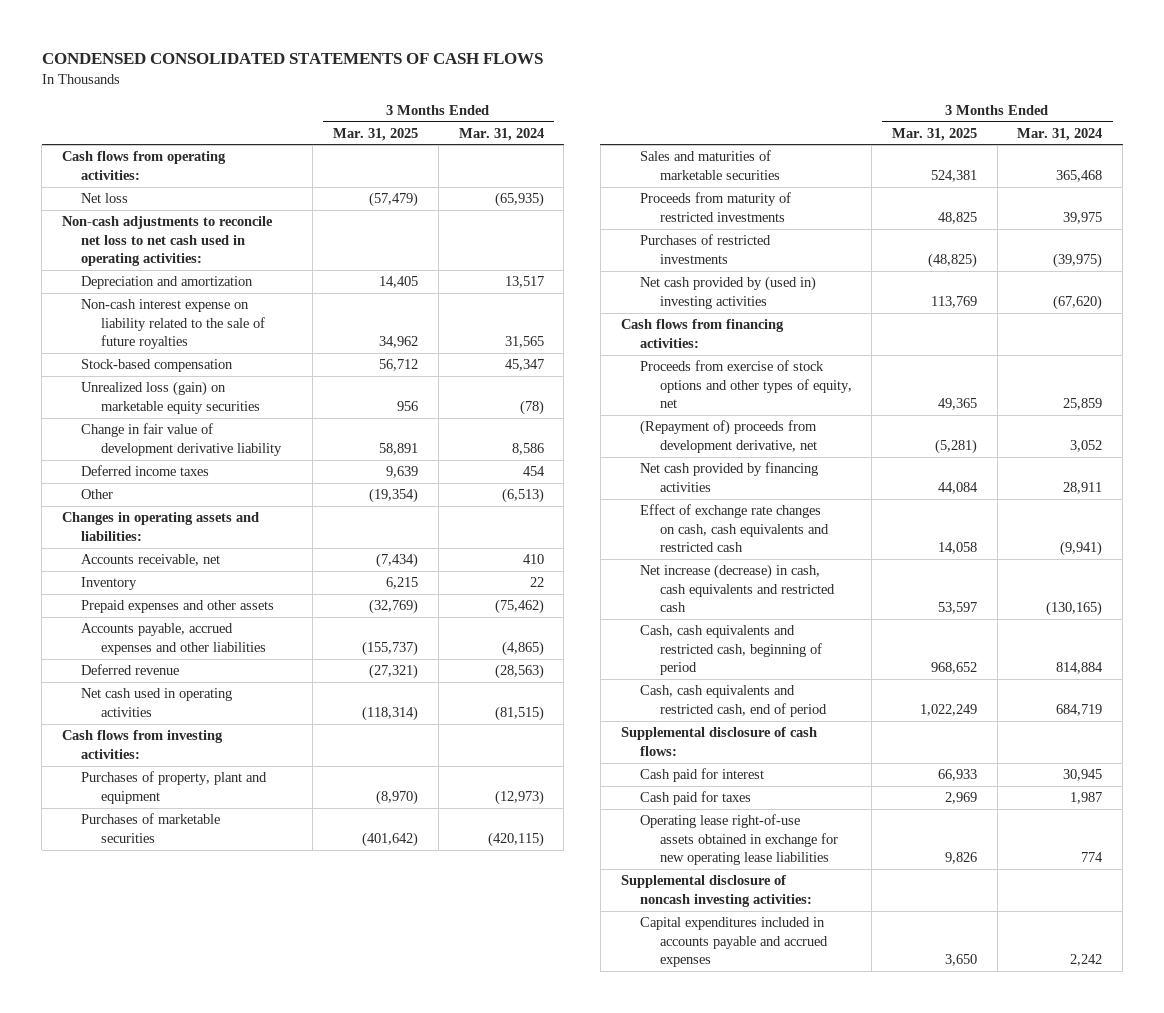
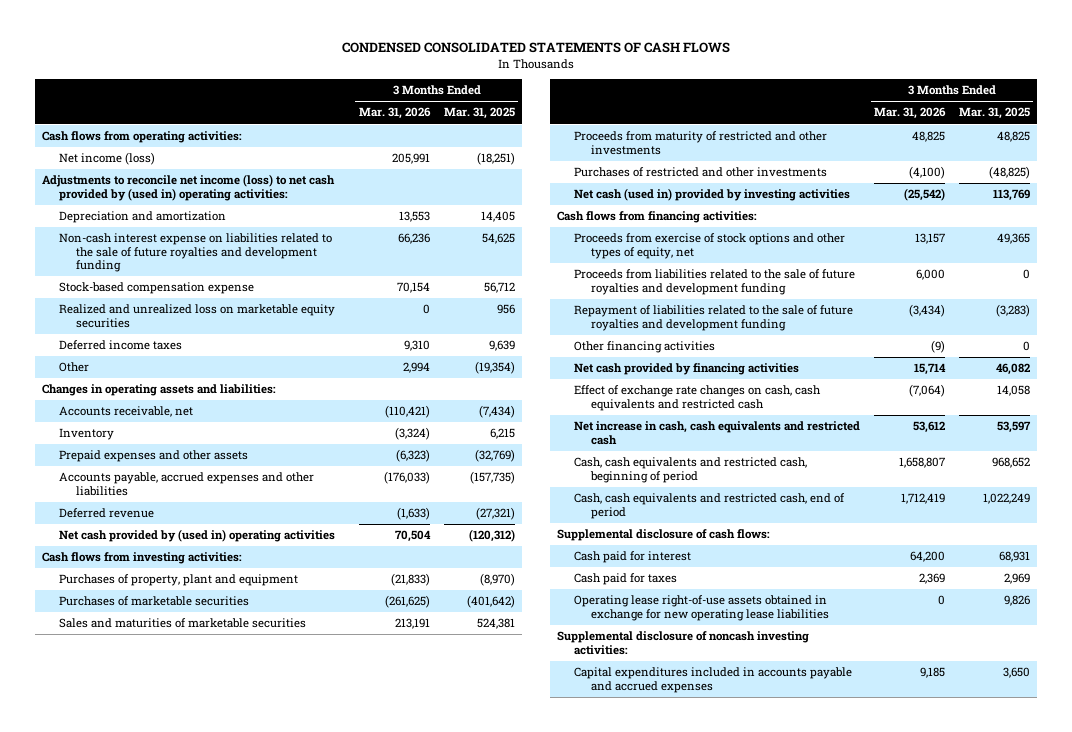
- | 3 Months Ended Mar. 31, 2025 | 3 Months Ended Mar. 31, 2024
+ | 3 Months Ended Mar. 31, 2026 | 3 Months Ended Mar. 31, 2025
- Net loss | (57,479) | (65,935)
- Non-cash adjustments to reconcile net loss to net cash used in operating activities:
+ Net income (loss) | 205,991 | (18,251)
+ Adjustments to reconcile net income (loss) to net cash provided by (used in) operating activities:
- Non-cash interest expense on liability related to the sale of future royalties | 34,962 | 31,565
- Stock-based compensation | 56,712 | 45,347
- Unrealized loss (gain) on marketable equity securities | 956 | (78)
- Change in fair value of development derivative liability | 58,891 | 8,586
+ Non-cash interest expense on liabilities related to the sale of future royalties and development funding | 66,236 | 54,625
+ Stock-based compensation expense | 70,154 | 56,712
+ Realized and unrealized loss on marketable equity securities | 0 | 956
- Accounts payable, accrued expenses and other liabilities | (155,737) | (4,865)
+ Accounts payable, accrued expenses and other liabilities | (176,033) | (157,735)
- Net cash used in operating activities | (118,314) | (81,515)
+ Net cash provided by (used in) operating activities | 70,504 | (120,312)
- Proceeds from maturity of restricted investments | 48,825 | 39,975
- Purchases of restricted investments | (48,825) | (39,975)
- Net cash provided by (used in) investing activities | 113,769 | (67,620)
+ Proceeds from maturity of restricted and other investments | 48,825 | 48,825
+ Purchases of restricted and other investments | (4,100) | (48,825)
+ Net cash (used in) provided by investing activities | (25,542) | 113,769
- (Repayment of) proceeds from development derivative, net | (5,281) | 3,052
- Net cash provided by financing activities | 44,084 | 28,911
+ Proceeds from liabilities related to the sale of future royalties and development funding | 6,000 | 0
+ Repayment of liabilities related to the sale of future royalties and development funding | (3,434) | (3,283)
+ Other financing activities | (9) | 0
+ Net cash provided by financing activities | 15,714 | 46,082
- Net increase (decrease) in cash, cash equivalents and restricted cash | 53,597 | (130,165)
+ Net increase in cash, cash equivalents and restricted cash | 53,612 | 53,597
- Cash paid for interest | 66,933 | 30,945
+ Cash paid for interest | 64,200 | 68,931

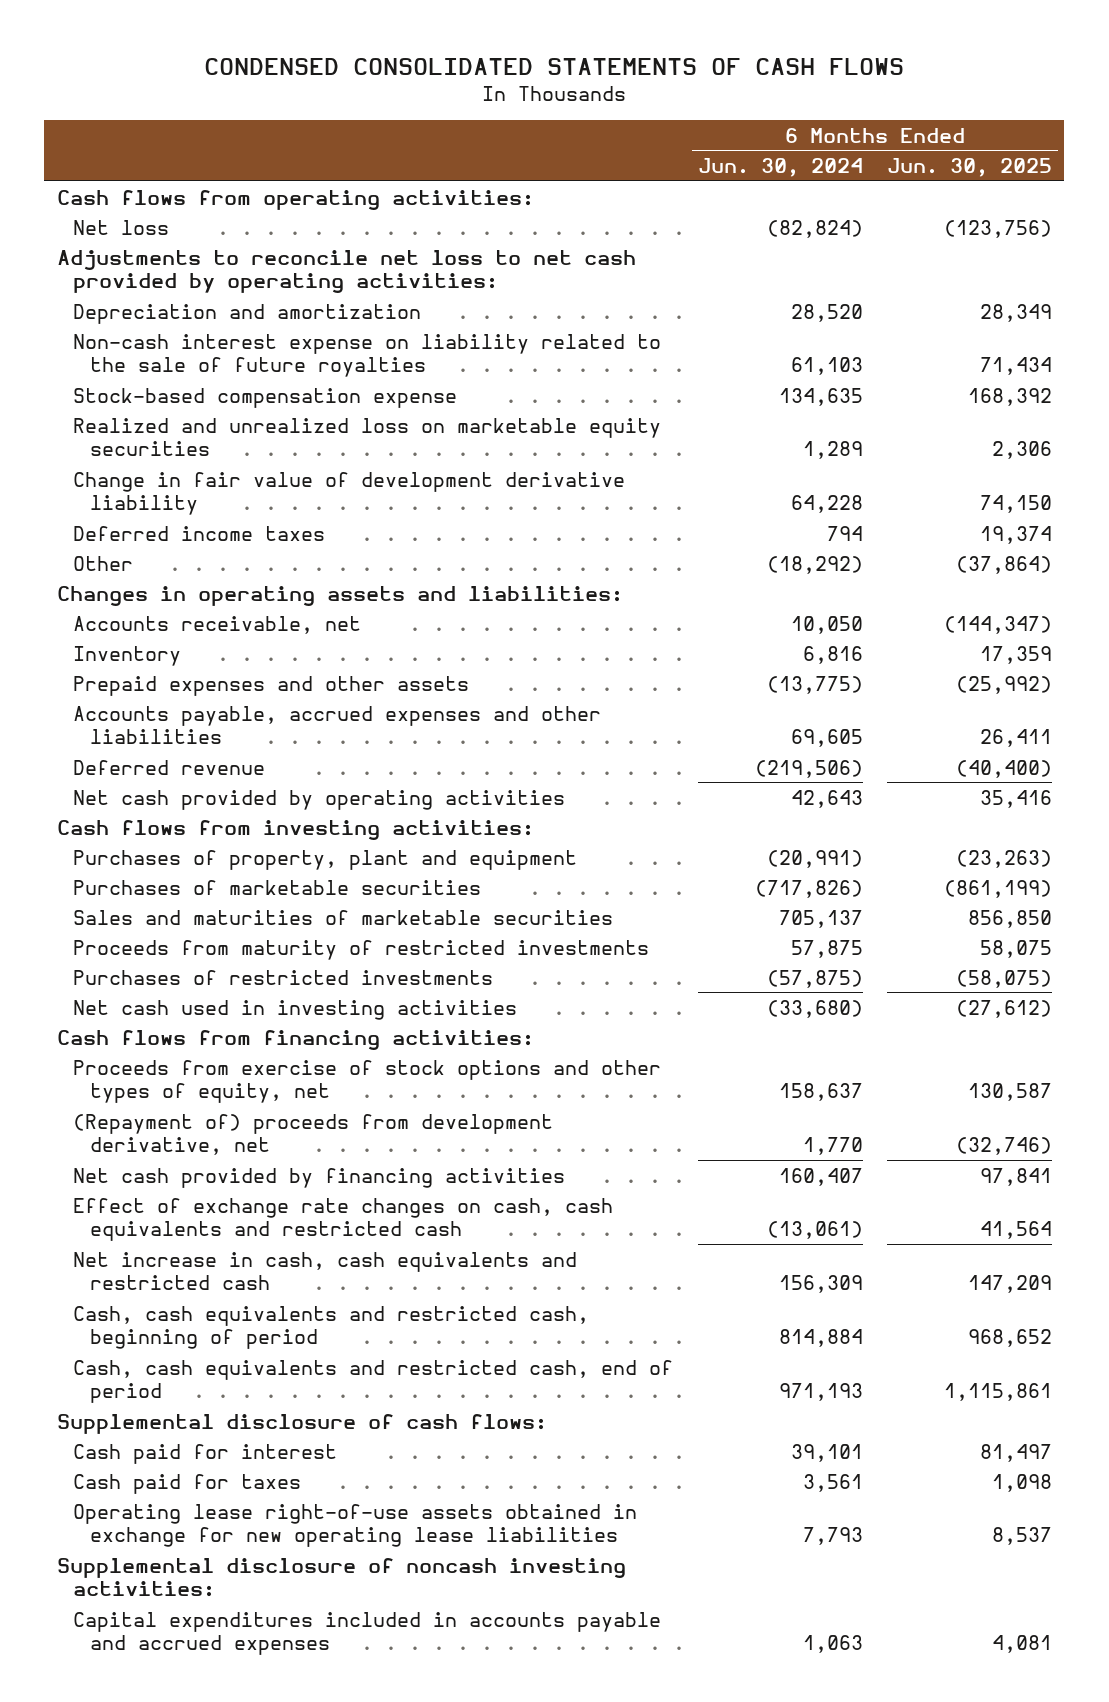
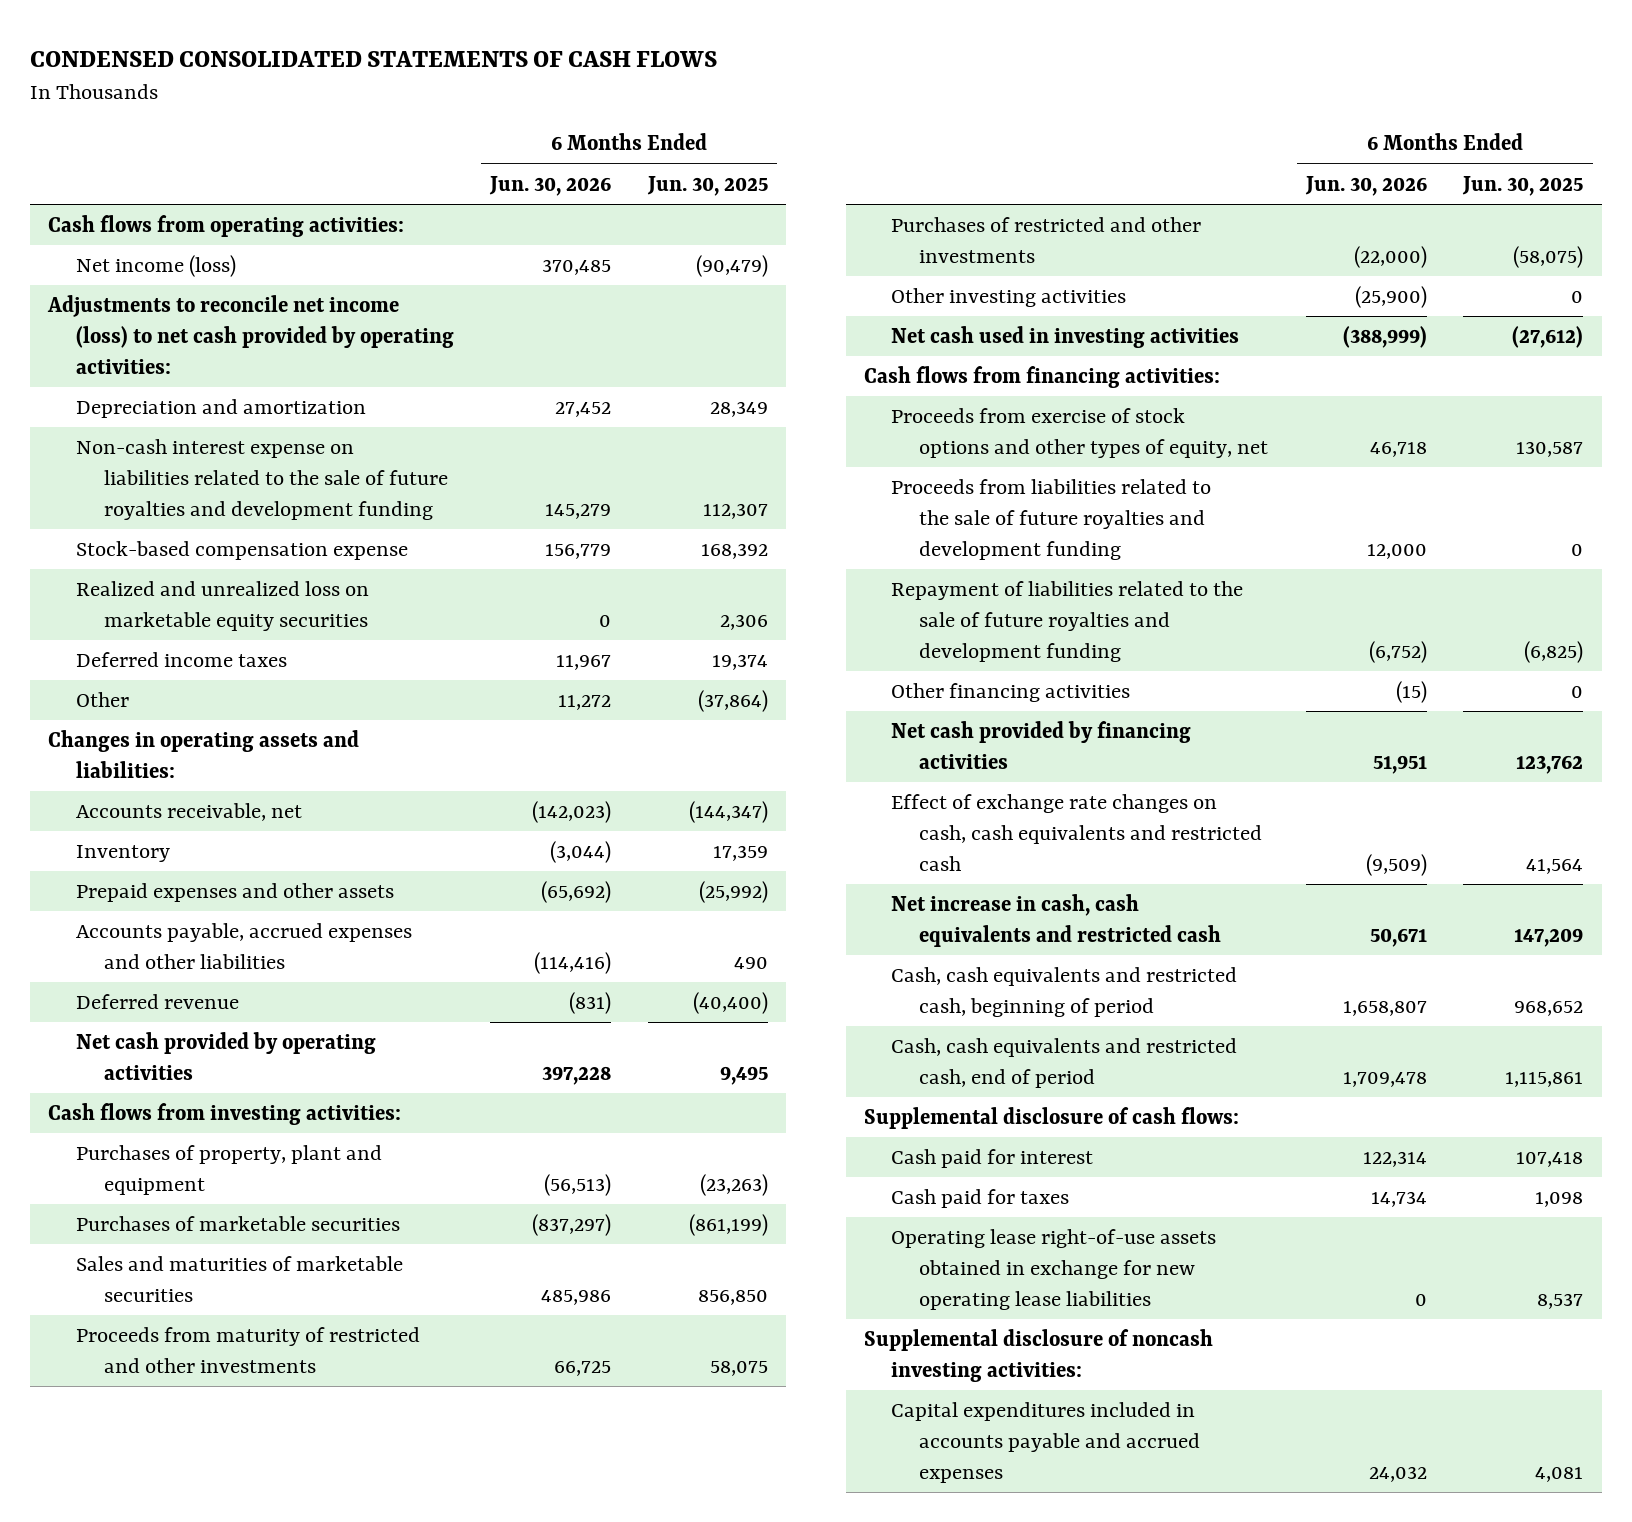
- | 6 Months Ended Jun. 30, 2024 | 6 Months Ended Jun. 30, 2025
+ | 6 Months Ended Jun. 30, 2026 | 6 Months Ended Jun. 30, 2025
- Net loss | (82,824) | (123,756)
- Adjustments to reconcile net loss to net cash provided by operating activities:
+ Net income (loss) | 370,485 | (90,479)
+ Adjustments to reconcile net income (loss) to net cash provided by operating activities:
- Non-cash interest expense on liability related to the sale of future royalties | 61,103 | 71,434
+ Non-cash interest expense on liabilities related to the sale of future royalties and development funding | 145,279 | 112,307
- Change in fair value of development derivative liability | 64,228 | 74,150
- Accounts payable, accrued expenses and other liabilities | 69,605 | 26,411
+ Accounts payable, accrued expenses and other liabilities | (114,416) | 490
- Net cash provided by operating activities | 42,643 | 35,416
+ Net cash provided by operating activities | 397,228 | 9,495
- Proceeds from maturity of restricted investments | 57,875 | 58,075
- Purchases of restricted investments | (57,875) | (58,075)
+ Proceeds from maturity of restricted and other investments | 66,725 | 58,075
+ Purchases of restricted and other investments | (22,000) | (58,075)
+ Other investing activities | (25,900) | 0
- (Repayment of) proceeds from development derivative, net | 1,770 | (32,746)
- Net cash provided by financing activities | 160,407 | 97,841
+ Proceeds from liabilities related to the sale of future royalties and development funding | 12,000 | 0
+ Repayment of liabilities related to the sale of future royalties and development funding | (6,752) | (6,825)
+ Other financing activities | (15) | 0
+ Net cash provided by financing activities | 51,951 | 123,762
- Cash paid for interest | 39,101 | 81,497
+ Cash paid for interest | 122,314 | 107,418

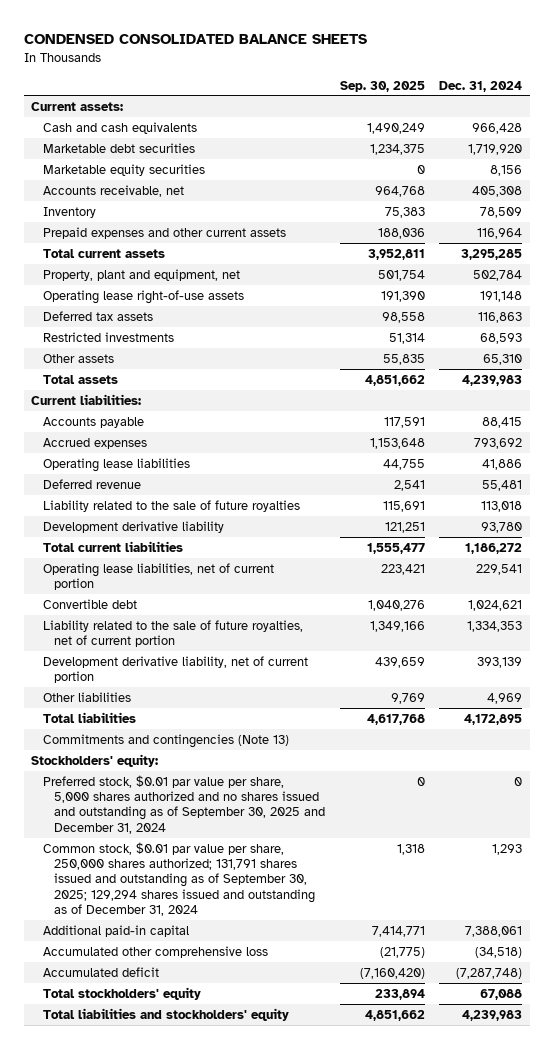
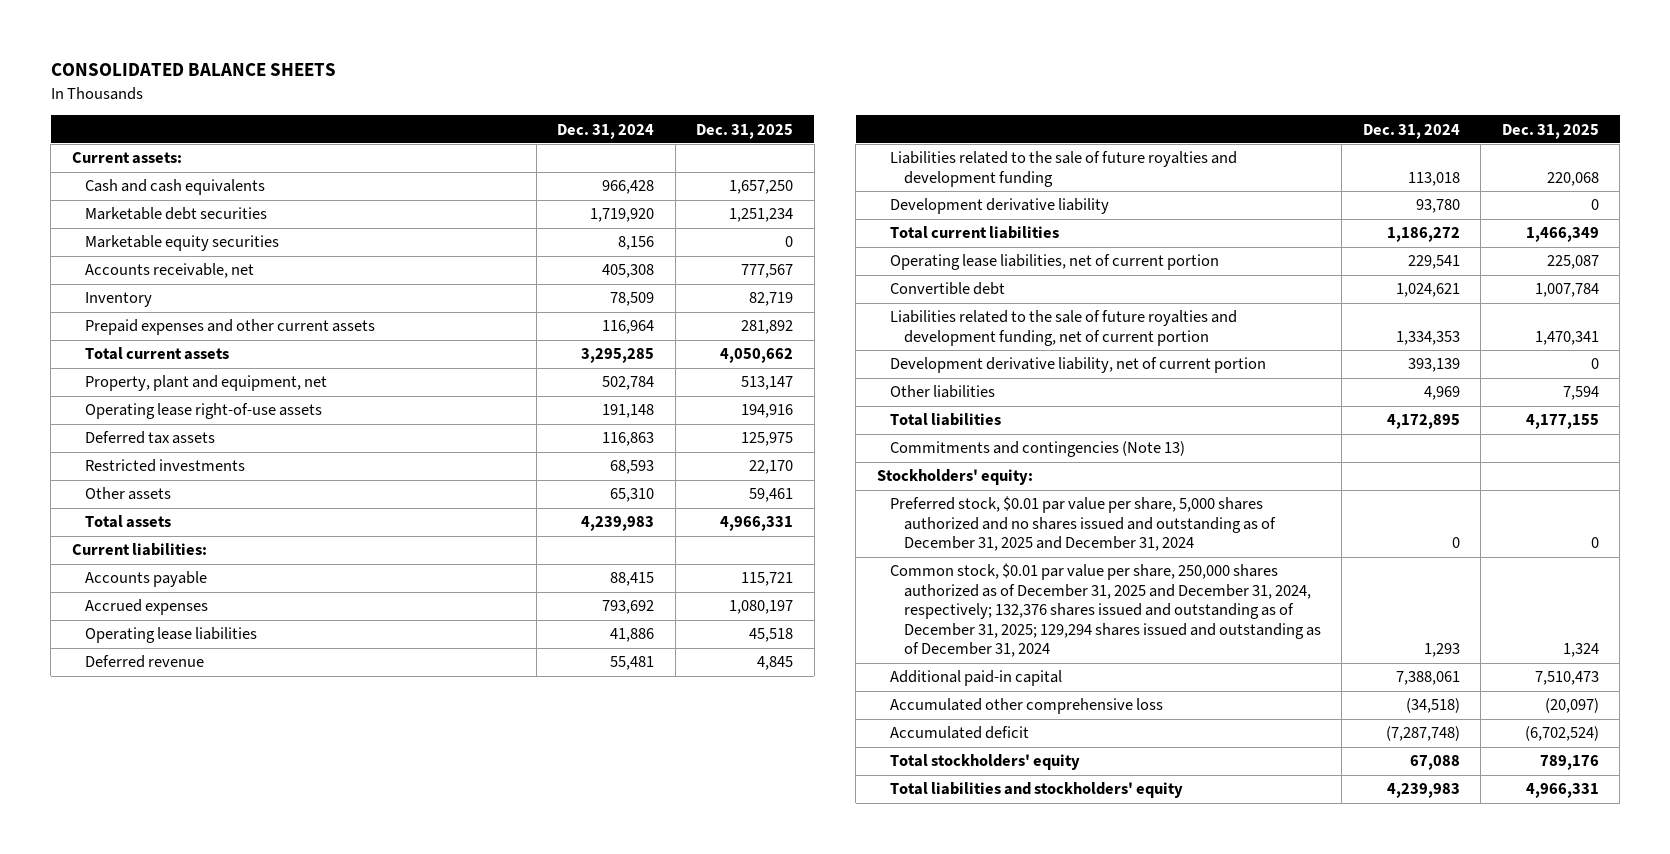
- CONDENSED CONSOLIDATED BALANCE SHEETS
+ CONSOLIDATED BALANCE SHEETS
- | Sep. 30, 2025 | Dec. 31, 2024
+ | Dec. 31, 2024 | Dec. 31, 2025
- Liability related to the sale of future royalties | 115,691 | 113,018
+ Liabilities related to the sale of future royalties and development funding | 113,018 | 220,068
- Liability related to the sale of future royalties, net of current portion | 1,349,166 | 1,334,353
+ Liabilities related to the sale of future royalties and development funding, net of current portion | 1,334,353 | 1,470,341
- Preferred stock, $0.01 par value per share, 5,000 shares authorized and no shares issued and outstanding as of September 30, 2025 and December 31, 2024 | 0 | 0
- Common stock, $0.01 par value per share, 250,000 shares authorized; 131,791 shares issued and outstanding as of September 30, 2025; 129,294 shares issued and outstanding as of December 31, 2024 | 1,318 | 1,293
+ Preferred stock, $0.01 par value per share, 5,000 shares authorized and no shares issued and outstanding as of December 31, 2025 and December 31, 2024 | 0 | 0
+ Common stock, $0.01 par value per share, 250,000 shares authorized as of December 31, 2025 and December 31, 2024, respectively; 132,376 shares issued and outstanding as of December 31, 2025; 129,294 shares issued and outstanding as of December 31, 2024 | 1,293 | 1,324

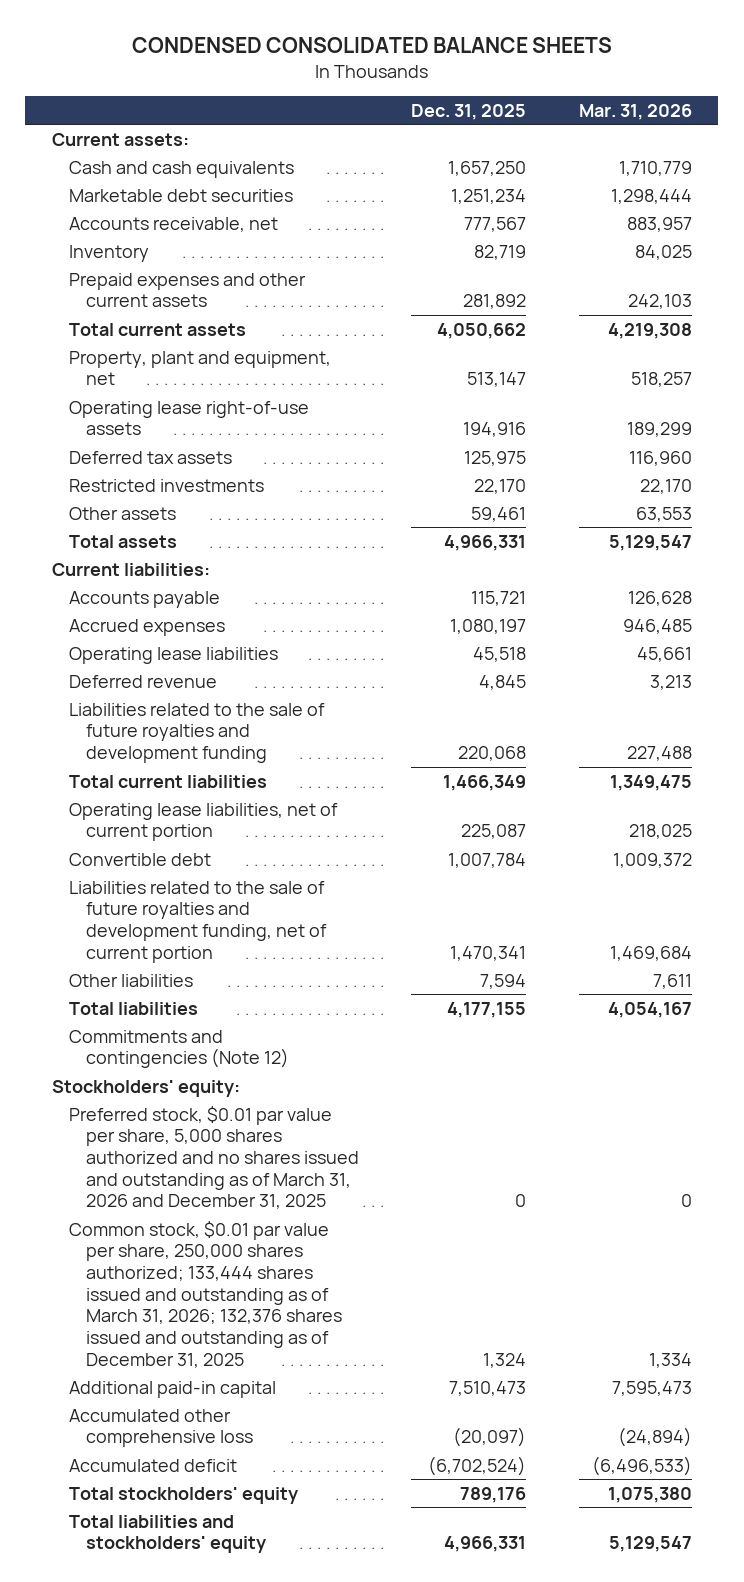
- CONSOLIDATED BALANCE SHEETS
+ CONDENSED CONSOLIDATED BALANCE SHEETS
- | Dec. 31, 2024 | Dec. 31, 2025
+ | Dec. 31, 2025 | Mar. 31, 2026
- Marketable equity securities | 8,156 | 0
- Development derivative liability | 93,780 | 0
- Development derivative liability, net of current portion | 393,139 | 0
- Commitments and contingencies (Note 13)
+ Commitments and contingencies (Note 12)
- Preferred stock, $0.01 par value per share, 5,000 shares authorized and no shares issued and outstanding as of December 31, 2025 and December 31, 2024 | 0 | 0
- Common stock, $0.01 par value per share, 250,000 shares authorized as of December 31, 2025 and December 31, 2024, respectively; 132,376 shares issued and outstanding as of December 31, 2025; 129,294 shares issued and outstanding as of December 31, 2024 | 1,293 | 1,324
+ Preferred stock, $0.01 par value per share, 5,000 shares authorized and no shares issued and outstanding as of March 31, 2026 and December 31, 2025 | 0 | 0
+ Common stock, $0.01 par value per share, 250,000 shares authorized; 133,444 shares issued and outstanding as of March 31, 2026; 132,376 shares issued and outstanding as of December 31, 2025 | 1,324 | 1,334

